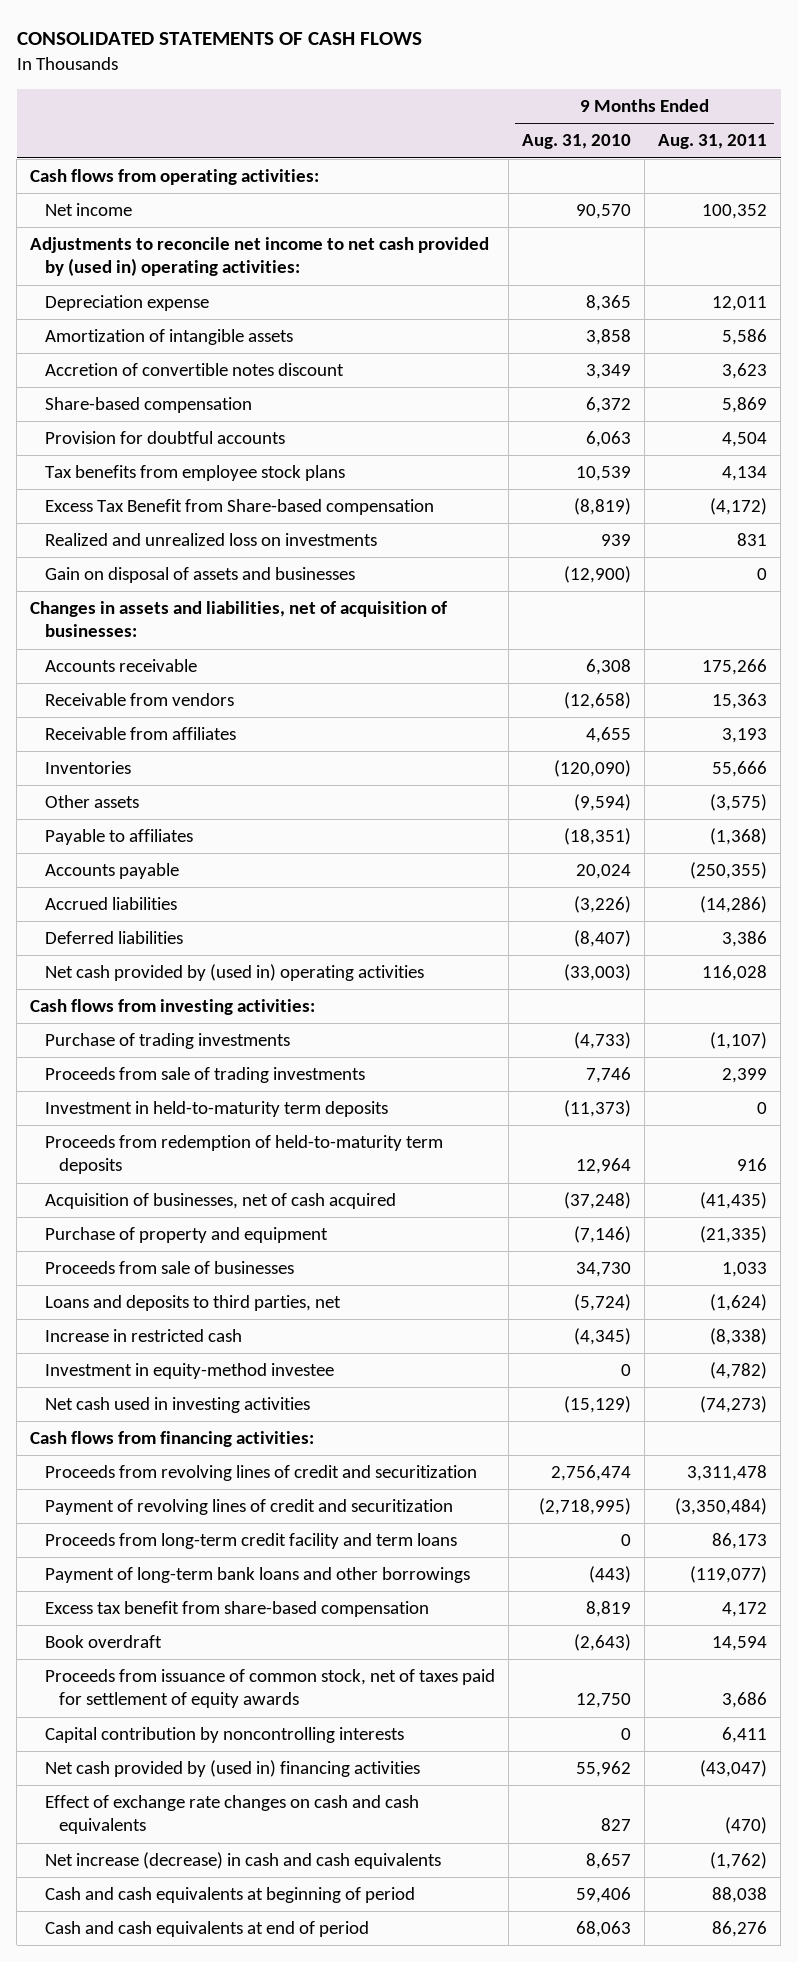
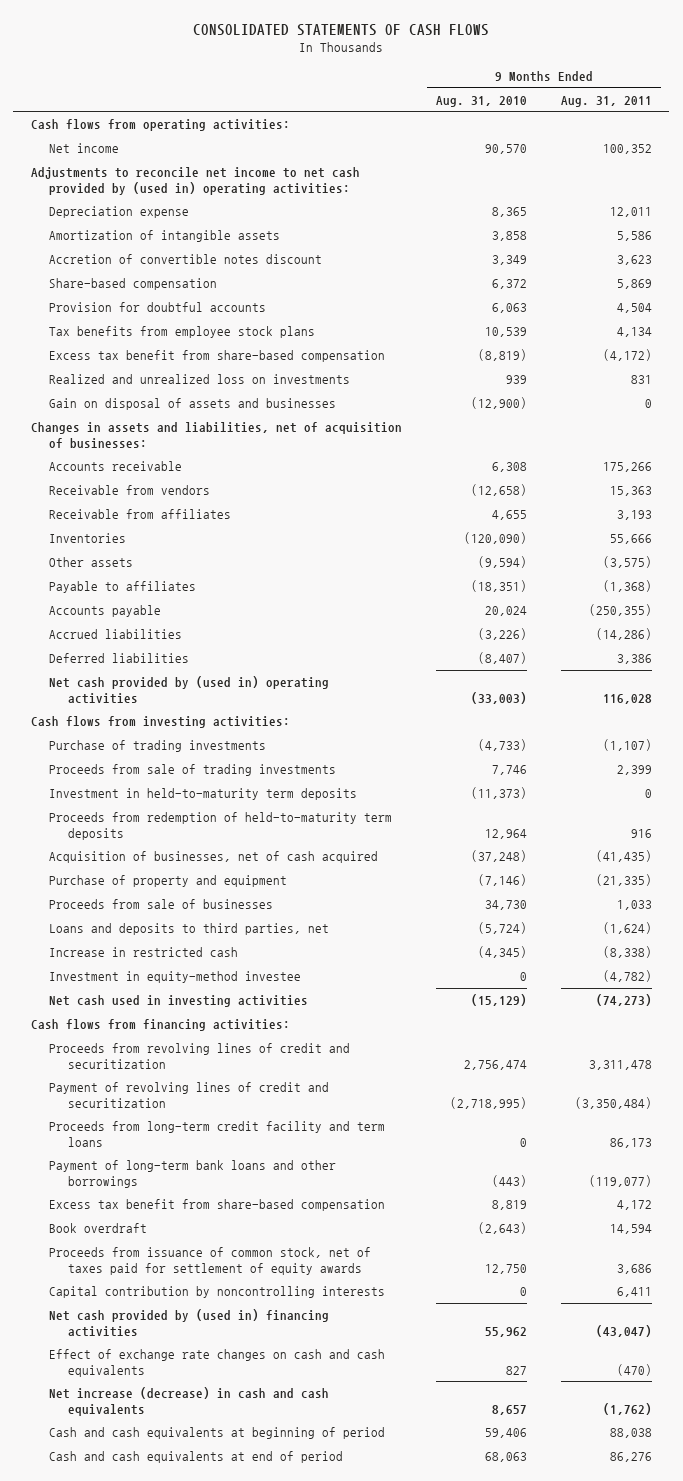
- Excess Tax Benefit from Share-based compensation | (8,819) | (4,172)
+ Excess tax benefit from share-based compensation | (8,819) | (4,172)

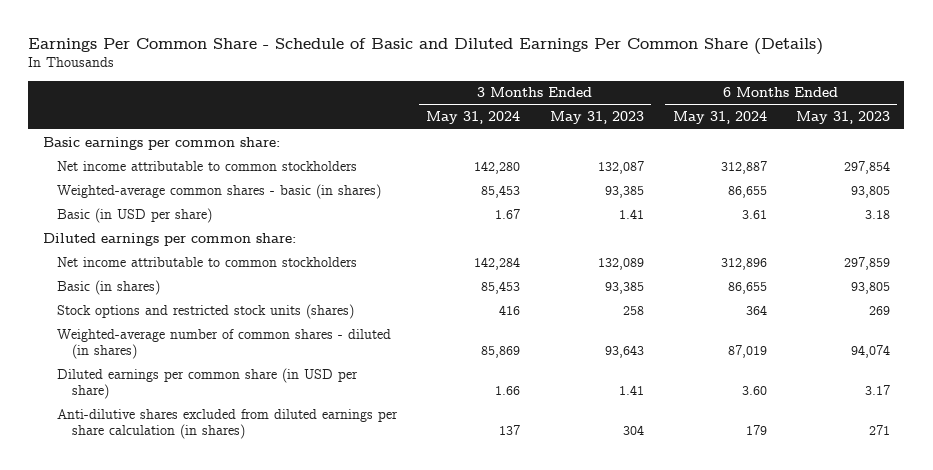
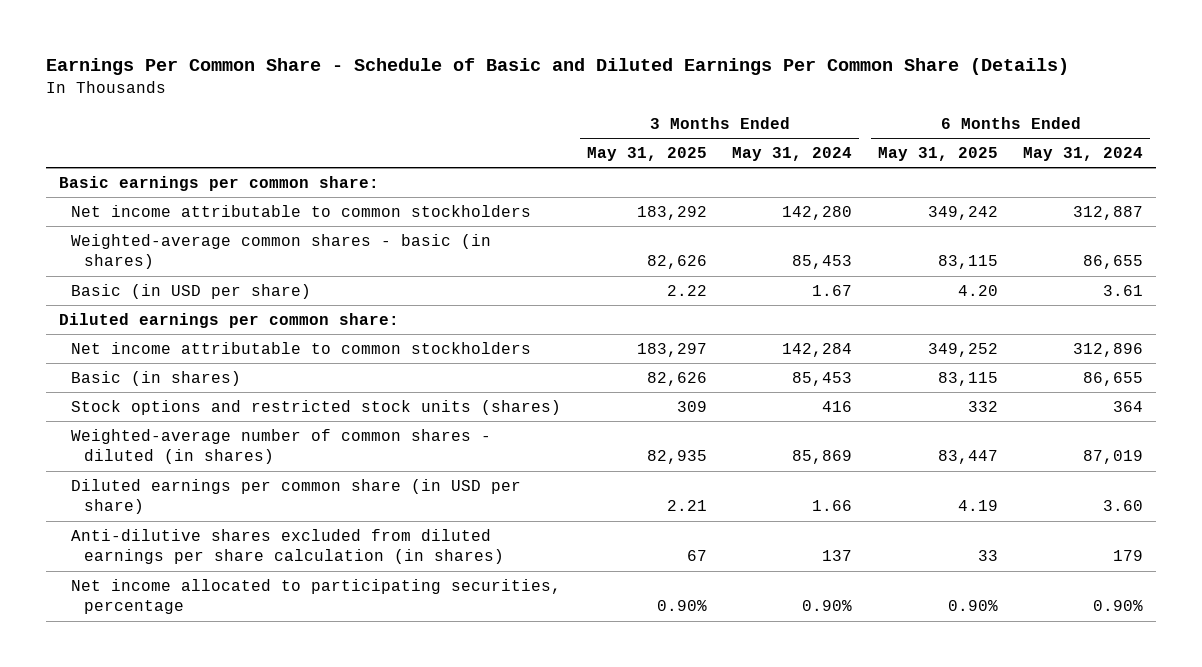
- | 3 Months Ended May 31, 2024 | 3 Months Ended May 31, 2023 | 6 Months Ended May 31, 2024 | 6 Months Ended May 31, 2023
+ | 3 Months Ended May 31, 2025 | 3 Months Ended May 31, 2024 | 6 Months Ended May 31, 2025 | 6 Months Ended May 31, 2024
+ Net income allocated to participating securities, percentage | 0.90% | 0.90% | 0.90% | 0.90%

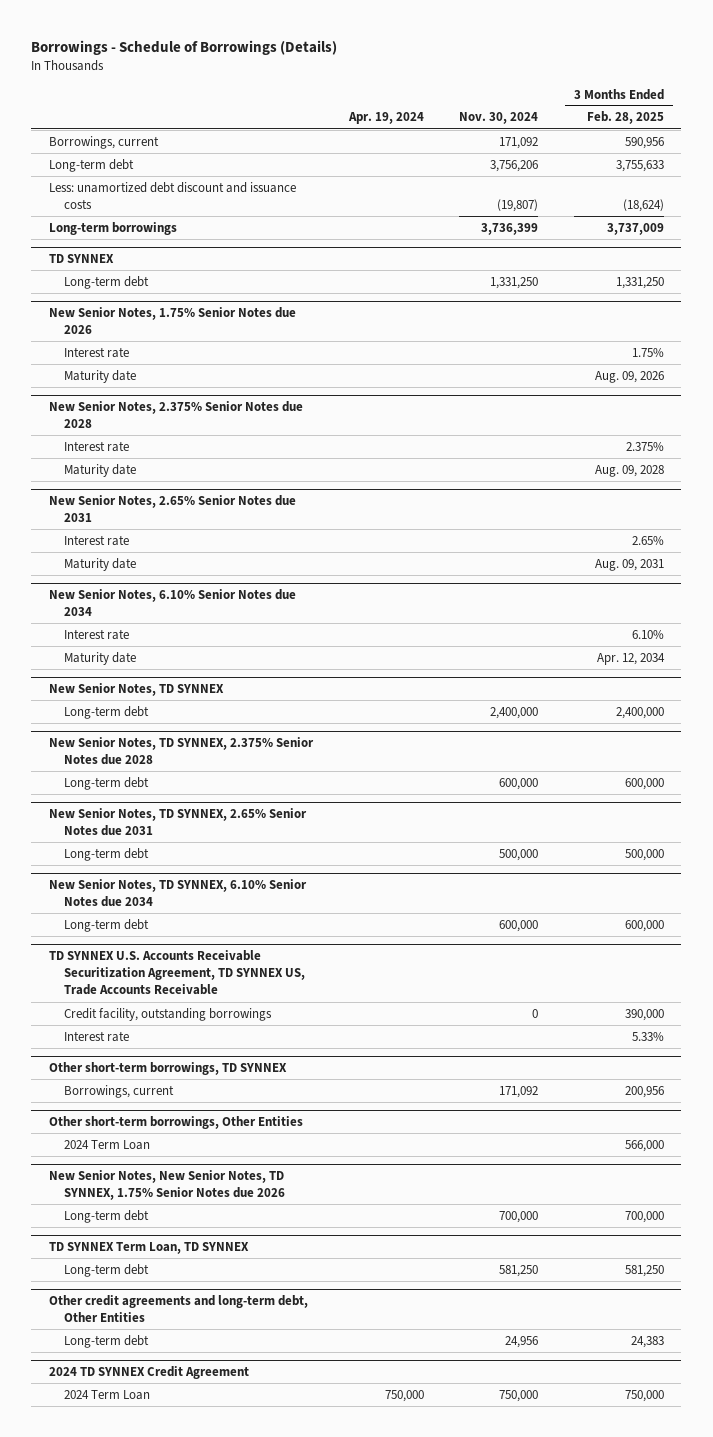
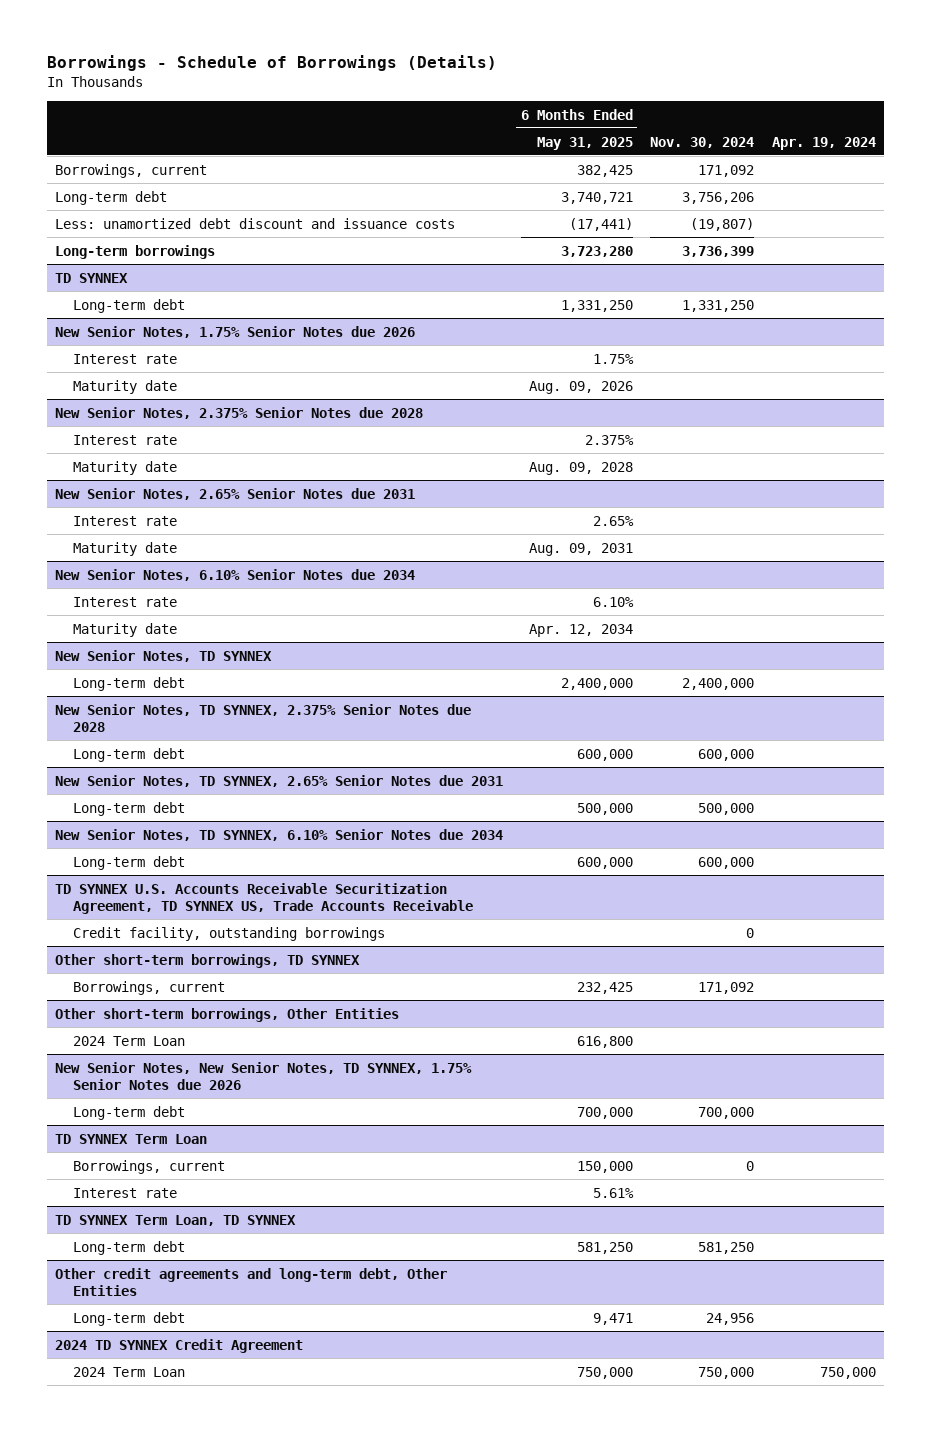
- | Apr. 19, 2024 | Nov. 30, 2024 | 3 Months Ended Feb. 28, 2025
+ | 6 Months Ended May 31, 2025 | Nov. 30, 2024 | Apr. 19, 2024
@ TD SYNNEX U.S. Accounts Receivable Securitization Agreement, TD SYNNEX US, Trade Accounts Receivable
- Interest rate | | | 5.33%
+ TD SYNNEX Term Loan
+ Borrowings, current | 150,000 | 0 |
+ Interest rate | 5.61% | |

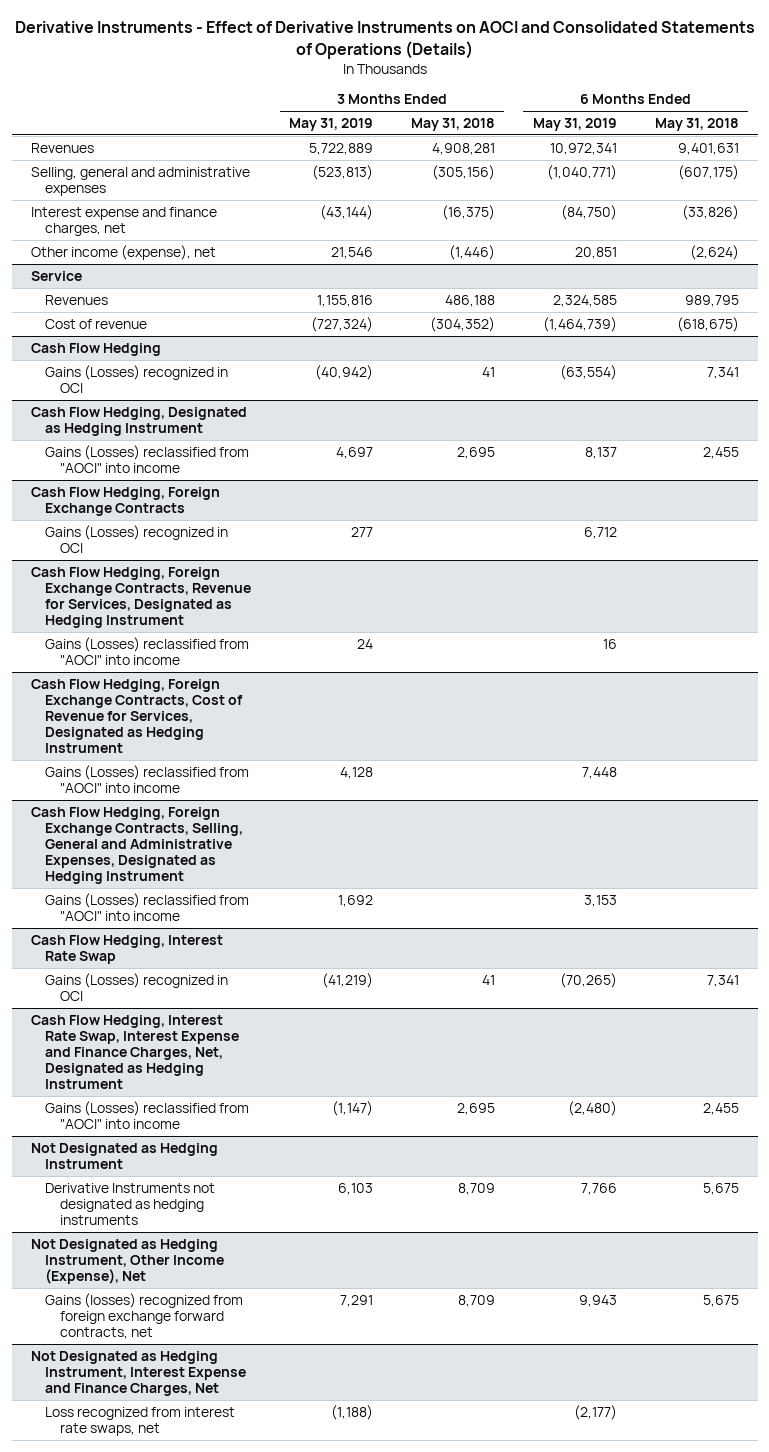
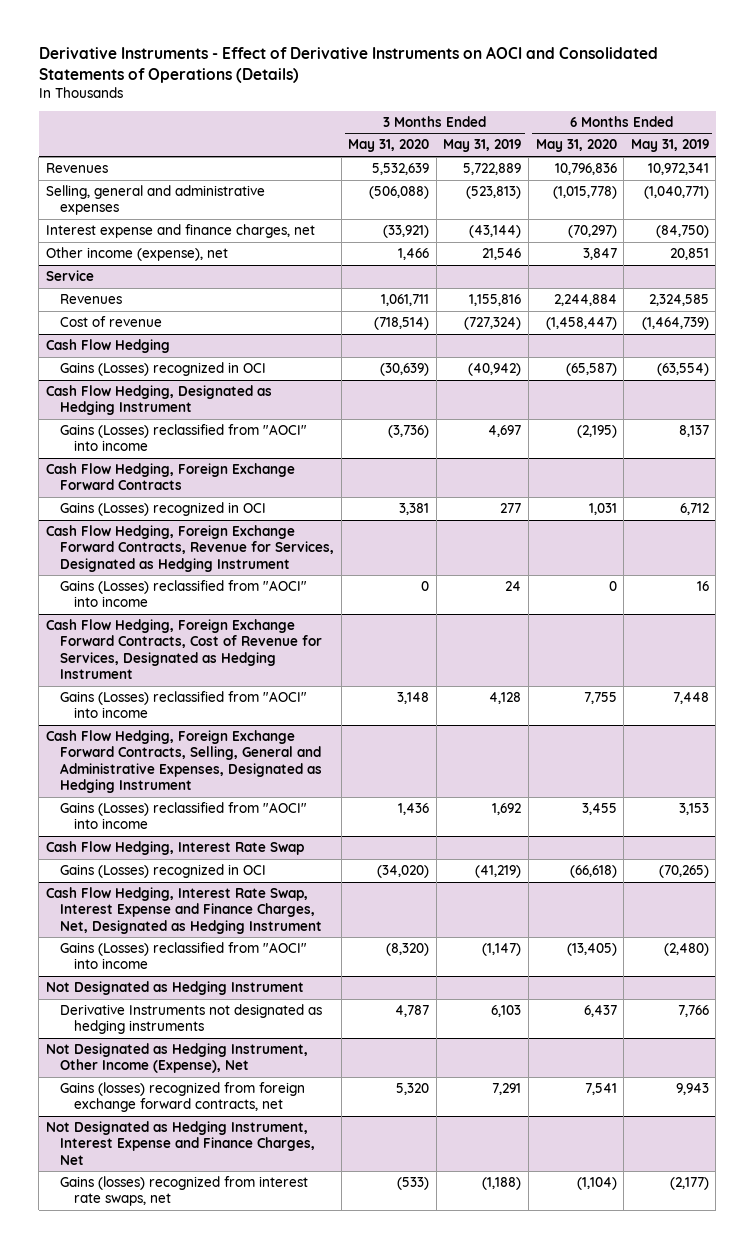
- | 3 Months Ended May 31, 2019 | 3 Months Ended May 31, 2018 | 6 Months Ended May 31, 2019 | 6 Months Ended May 31, 2018
+ | 3 Months Ended May 31, 2020 | 3 Months Ended May 31, 2019 | 6 Months Ended May 31, 2020 | 6 Months Ended May 31, 2019
- Cash Flow Hedging, Foreign Exchange Contracts
+ Cash Flow Hedging, Foreign Exchange Forward Contracts
- Cash Flow Hedging, Foreign Exchange Contracts, Revenue for Services, Designated as Hedging Instrument
+ Cash Flow Hedging, Foreign Exchange Forward Contracts, Revenue for Services, Designated as Hedging Instrument
- Cash Flow Hedging, Foreign Exchange Contracts, Cost of Revenue for Services, Designated as Hedging Instrument
+ Cash Flow Hedging, Foreign Exchange Forward Contracts, Cost of Revenue for Services, Designated as Hedging Instrument
- Cash Flow Hedging, Foreign Exchange Contracts, Selling, General and Administrative Expenses, Designated as Hedging Instrument
+ Cash Flow Hedging, Foreign Exchange Forward Contracts, Selling, General and Administrative Expenses, Designated as Hedging Instrument
@ Not Designated as Hedging Instrument, Interest Expense and Finance Charges, Net
- Loss recognized from interest rate swaps, net | (1,188) | | (2,177) |
+ Gains (losses) recognized from interest rate swaps, net | (533) | (1,188) | (1,104) | (2,177)

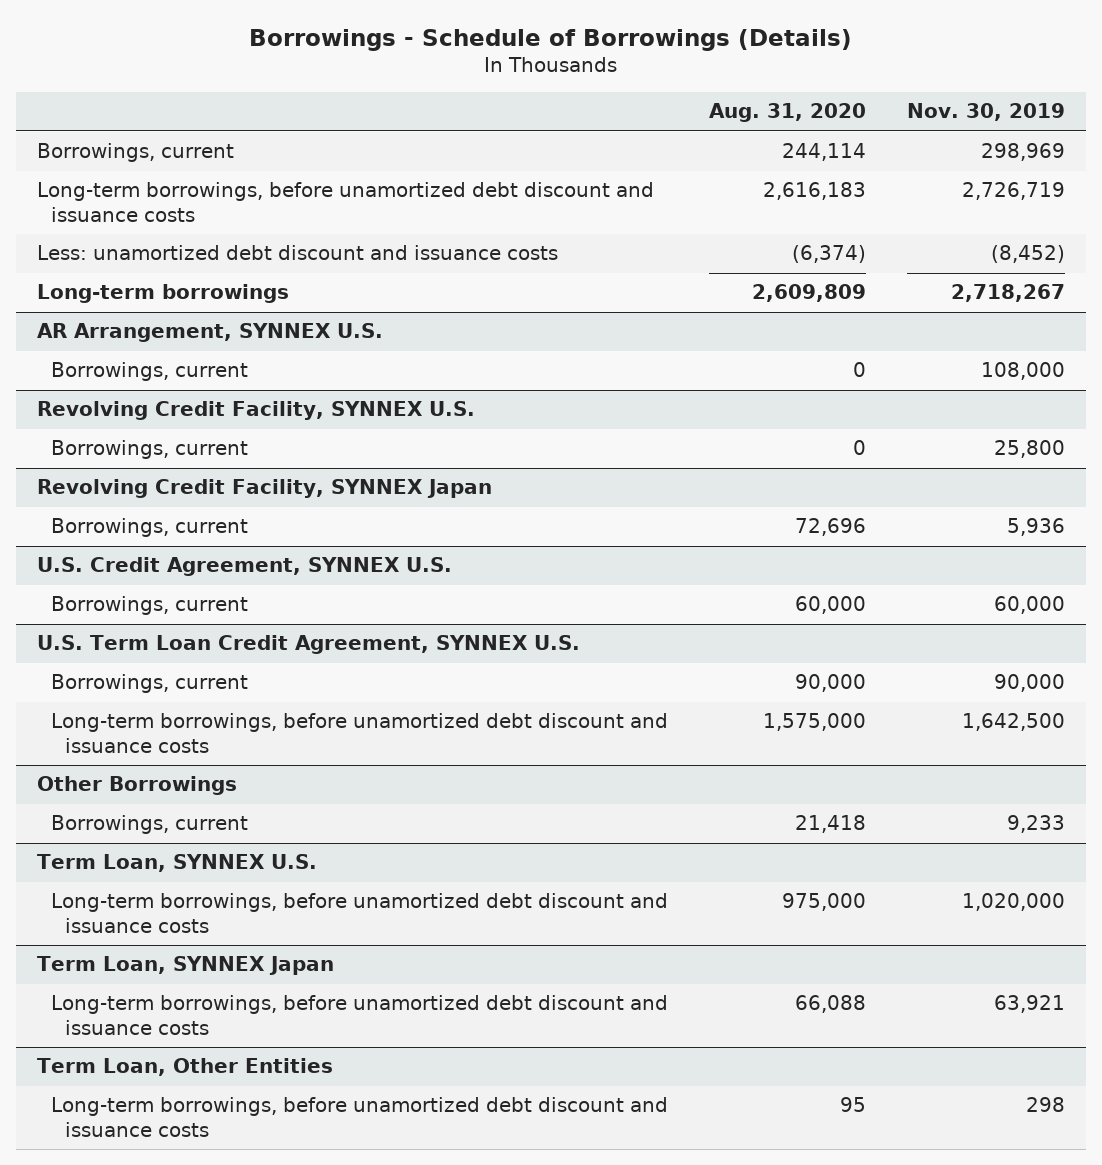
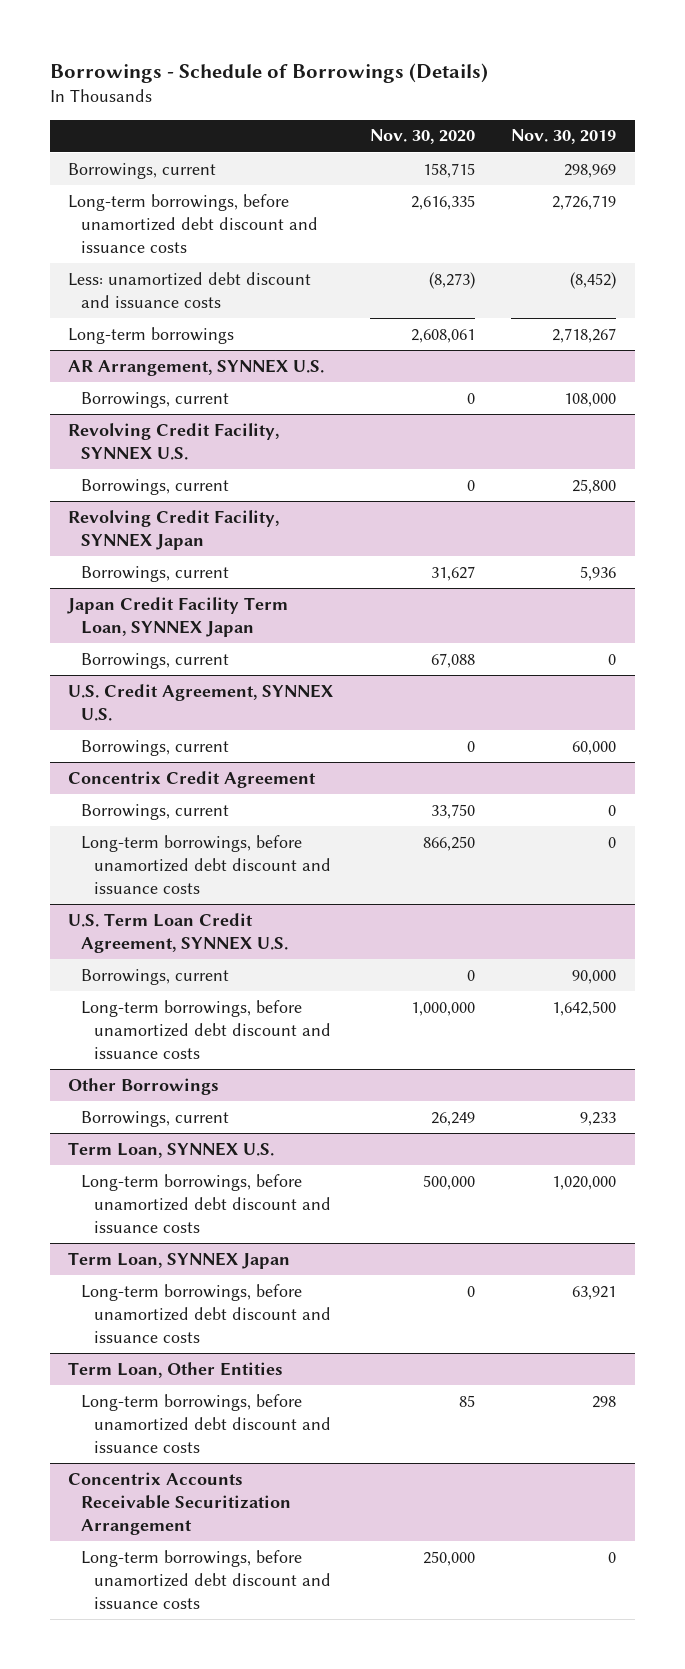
- | Aug. 31, 2020 | Nov. 30, 2019
+ | Nov. 30, 2020 | Nov. 30, 2019
+ Japan Credit Facility Term Loan, SYNNEX Japan
+ Borrowings, current | 67,088 | 0
+ Concentrix Credit Agreement
+ Borrowings, current | 33,750 | 0
+ Long-term borrowings, before unamortized debt discount and issuance costs | 866,250 | 0
+ Concentrix Accounts Receivable Securitization Arrangement
+ Long-term borrowings, before unamortized debt discount and issuance costs | 250,000 | 0

